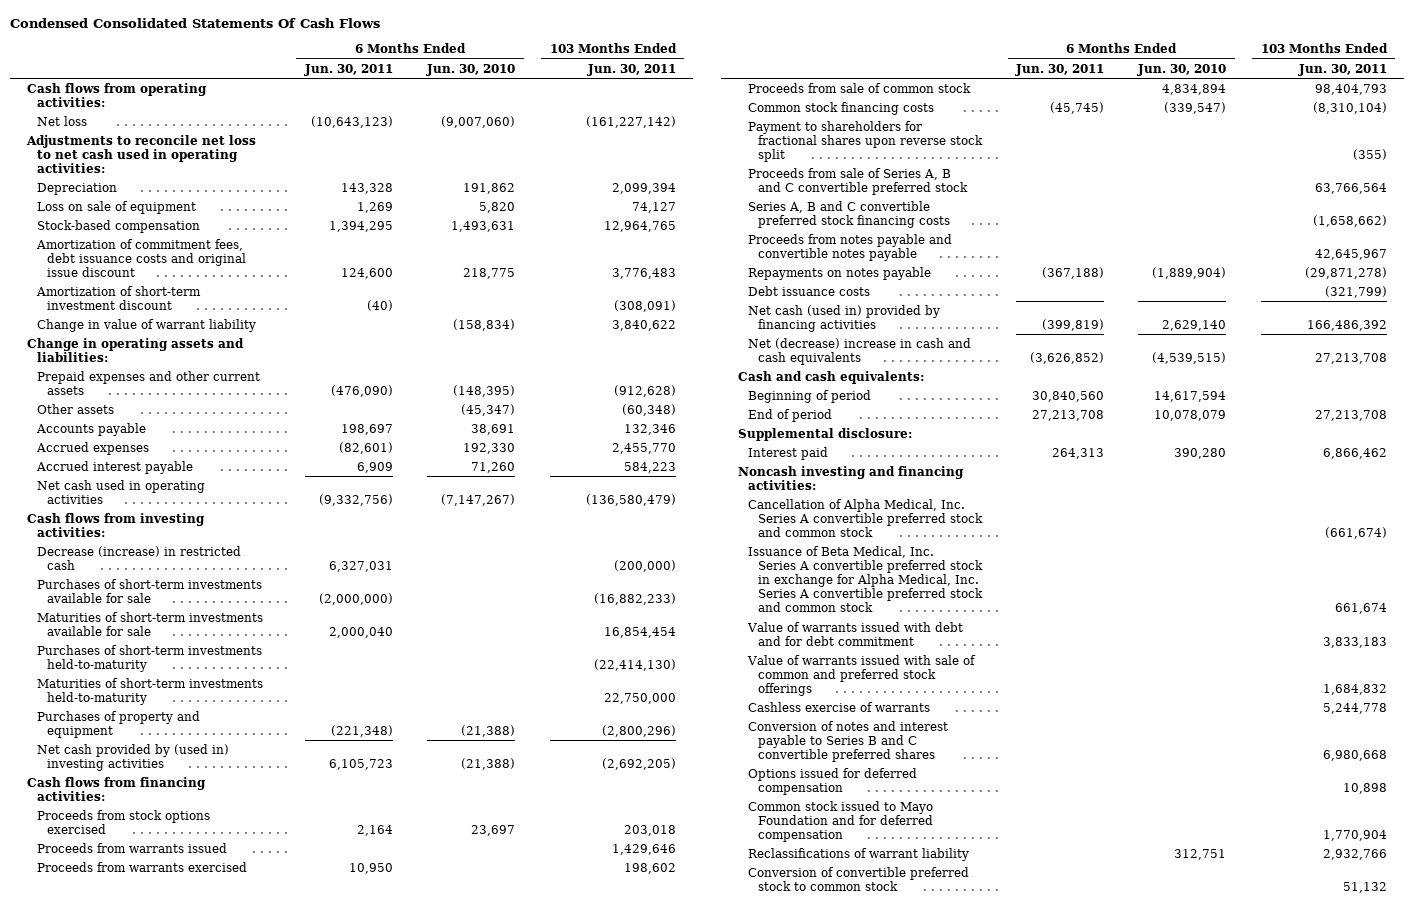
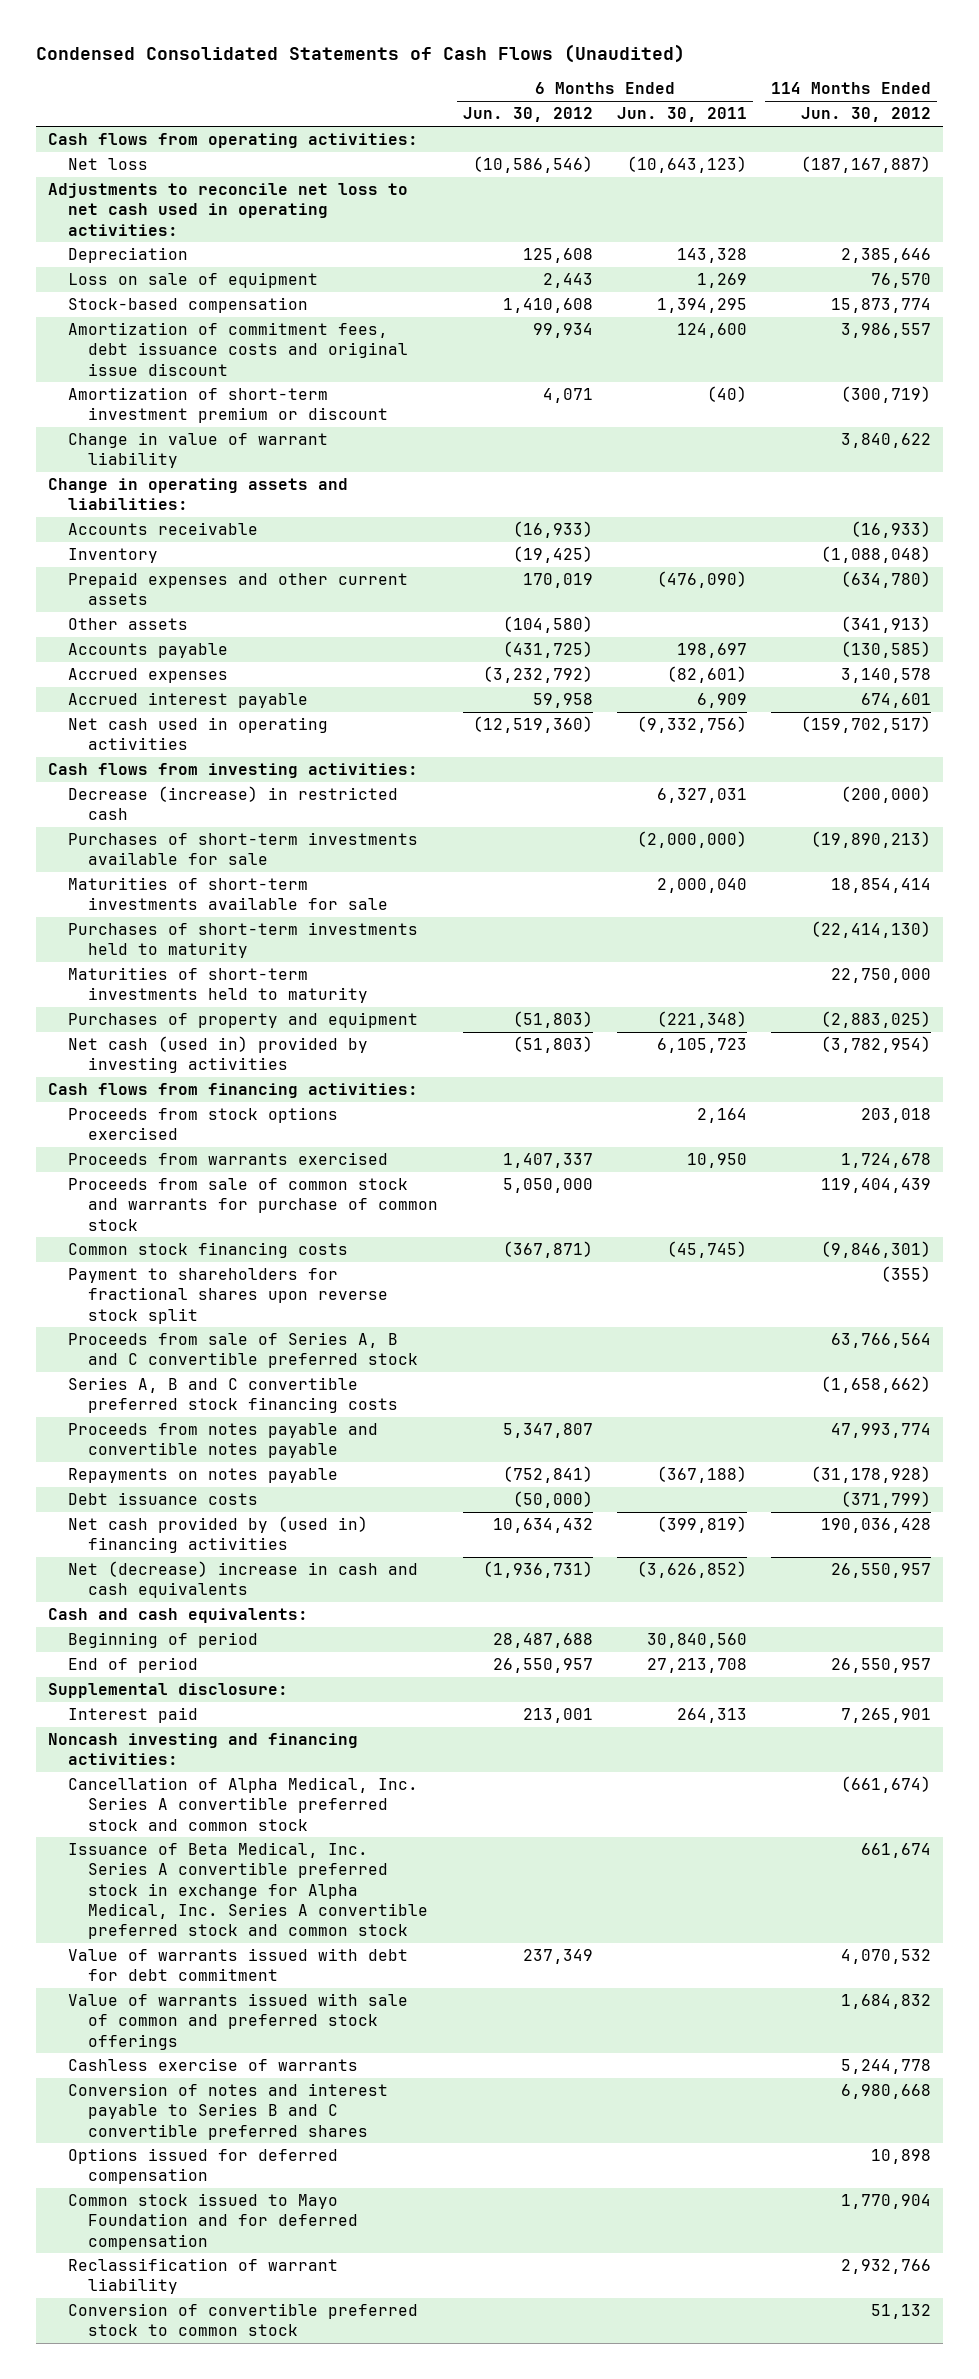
- Condensed Consolidated Statements Of Cash Flows
+ Condensed Consolidated Statements of Cash Flows (Unaudited)
- | 6 Months Ended Jun. 30, 2011 | 6 Months Ended Jun. 30, 2010 | 103 Months Ended Jun. 30, 2011
+ | 6 Months Ended Jun. 30, 2012 | 6 Months Ended Jun. 30, 2011 | 114 Months Ended Jun. 30, 2012
- Amortization of short-term investment discount | (40) | | (308,091)
+ Amortization of short-term investment premium or discount | 4,071 | (40) | (300,719)
+ Accounts receivable | (16,933) | | (16,933)
+ Inventory | (19,425) | | (1,088,048)
- Purchases of short-term investments held-to-maturity | | | (22,414,130)
- Maturities of short-term investments held-to-maturity | | | 22,750,000
+ Purchases of short-term investments held to maturity | | | (22,414,130)
+ Maturities of short-term investments held to maturity | | | 22,750,000
- Net cash provided by (used in) investing activities | 6,105,723 | (21,388) | (2,692,205)
+ Net cash (used in) provided by investing activities | (51,803) | 6,105,723 | (3,782,954)
- Proceeds from warrants issued | | | 1,429,646
- Proceeds from sale of common stock | | 4,834,894 | 98,404,793
+ Proceeds from sale of common stock and warrants for purchase of common stock | 5,050,000 | | 119,404,439
- Net cash (used in) provided by financing activities | (399,819) | 2,629,140 | 166,486,392
+ Net cash provided by (used in) financing activities | 10,634,432 | (399,819) | 190,036,428
- Value of warrants issued with debt and for debt commitment | | | 3,833,183
+ Value of warrants issued with debt for debt commitment | 237,349 | | 4,070,532
- Reclassifications of warrant liability | | 312,751 | 2,932,766
+ Reclassification of warrant liability | | | 2,932,766

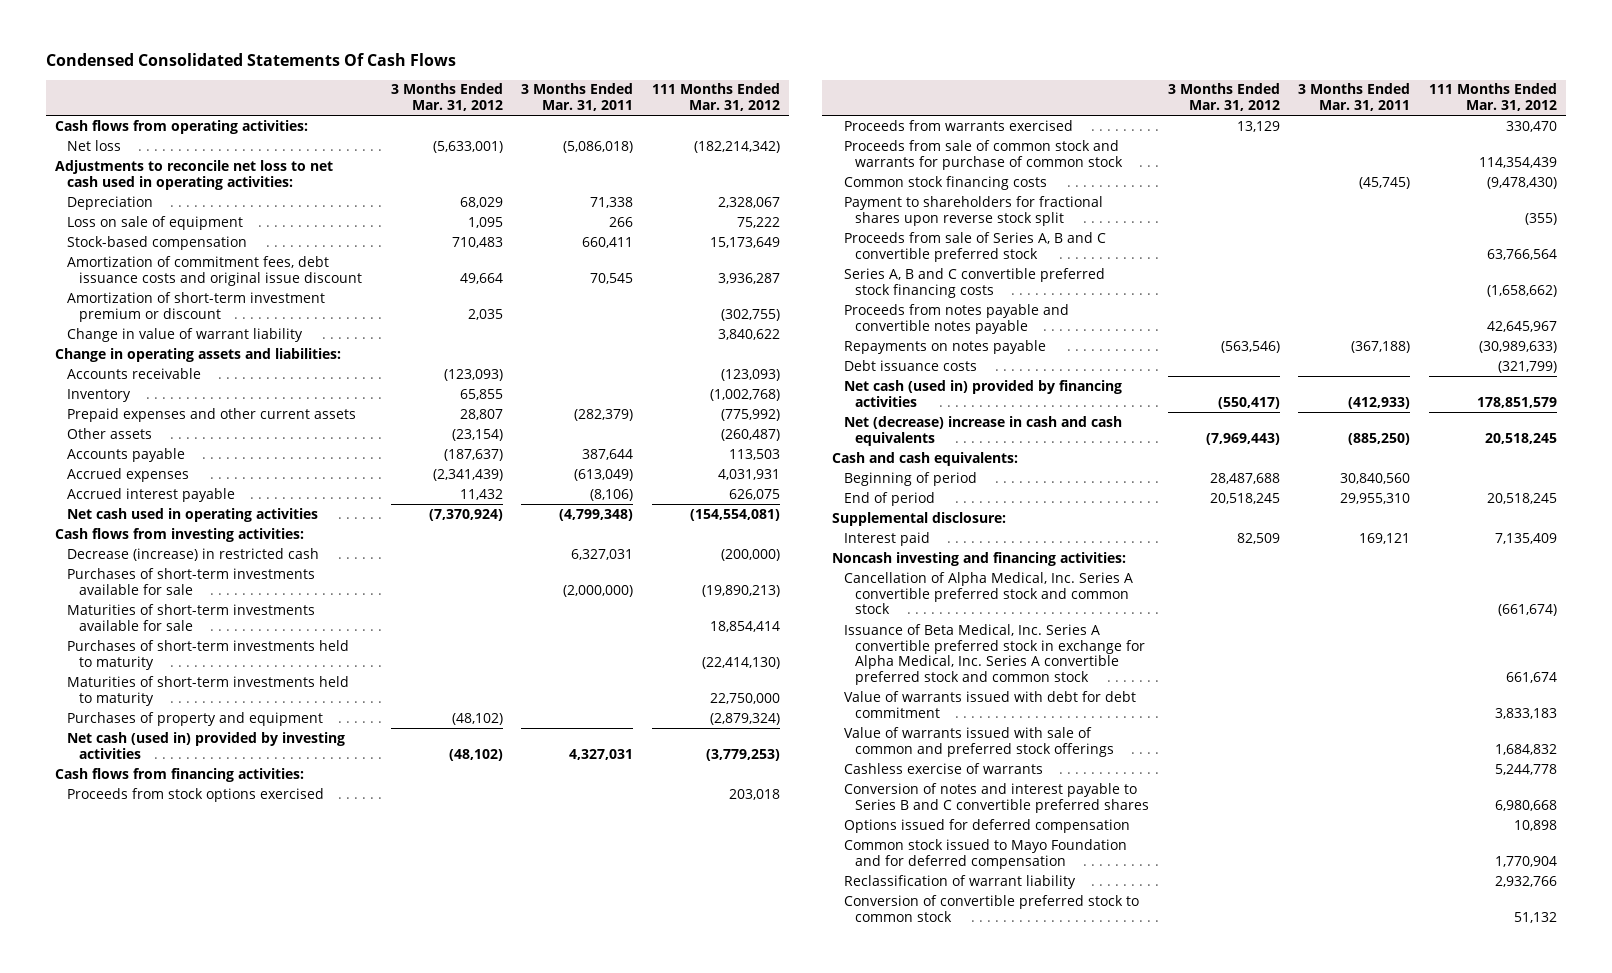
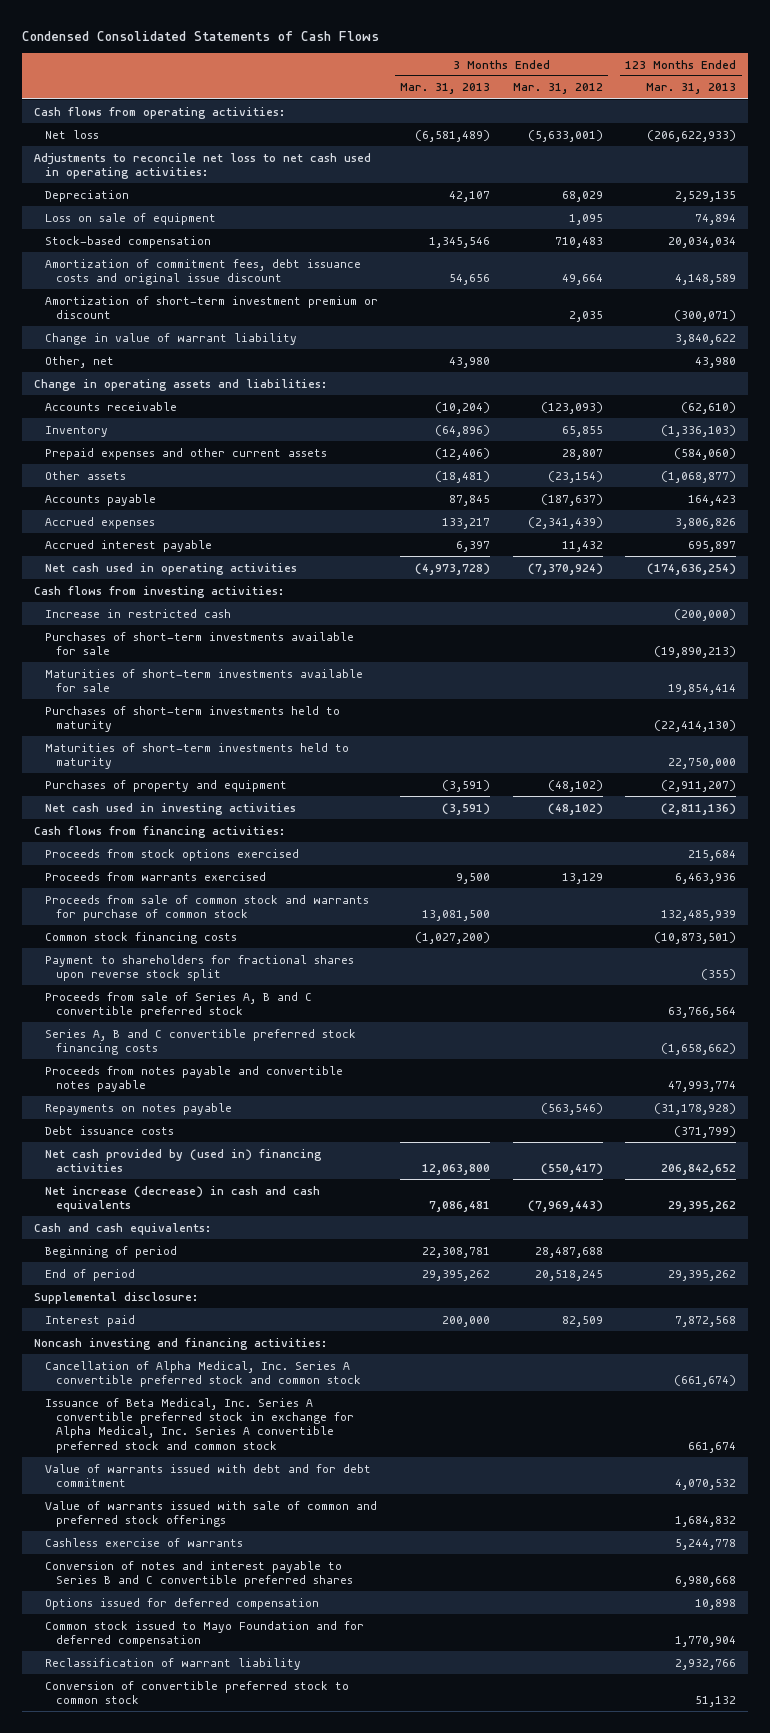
- Condensed Consolidated Statements Of Cash Flows
+ Condensed Consolidated Statements of Cash Flows
- | 3 Months Ended Mar. 31, 2012 | 3 Months Ended Mar. 31, 2011 | 111 Months Ended Mar. 31, 2012
+ | 3 Months Ended Mar. 31, 2013 | 3 Months Ended Mar. 31, 2012 | 123 Months Ended Mar. 31, 2013
+ Other, net | 43,980 | | 43,980
- Decrease (increase) in restricted cash | | 6,327,031 | (200,000)
+ Increase in restricted cash | | | (200,000)
- Net cash (used in) provided by investing activities | (48,102) | 4,327,031 | (3,779,253)
+ Net cash used in investing activities | (3,591) | (48,102) | (2,811,136)
- Net cash (used in) provided by financing activities | (550,417) | (412,933) | 178,851,579
- Net (decrease) increase in cash and cash equivalents | (7,969,443) | (885,250) | 20,518,245
+ Net cash provided by (used in) financing activities | 12,063,800 | (550,417) | 206,842,652
+ Net increase (decrease) in cash and cash equivalents | 7,086,481 | (7,969,443) | 29,395,262
- Value of warrants issued with debt for debt commitment | | | 3,833,183
+ Value of warrants issued with debt and for debt commitment | | | 4,070,532

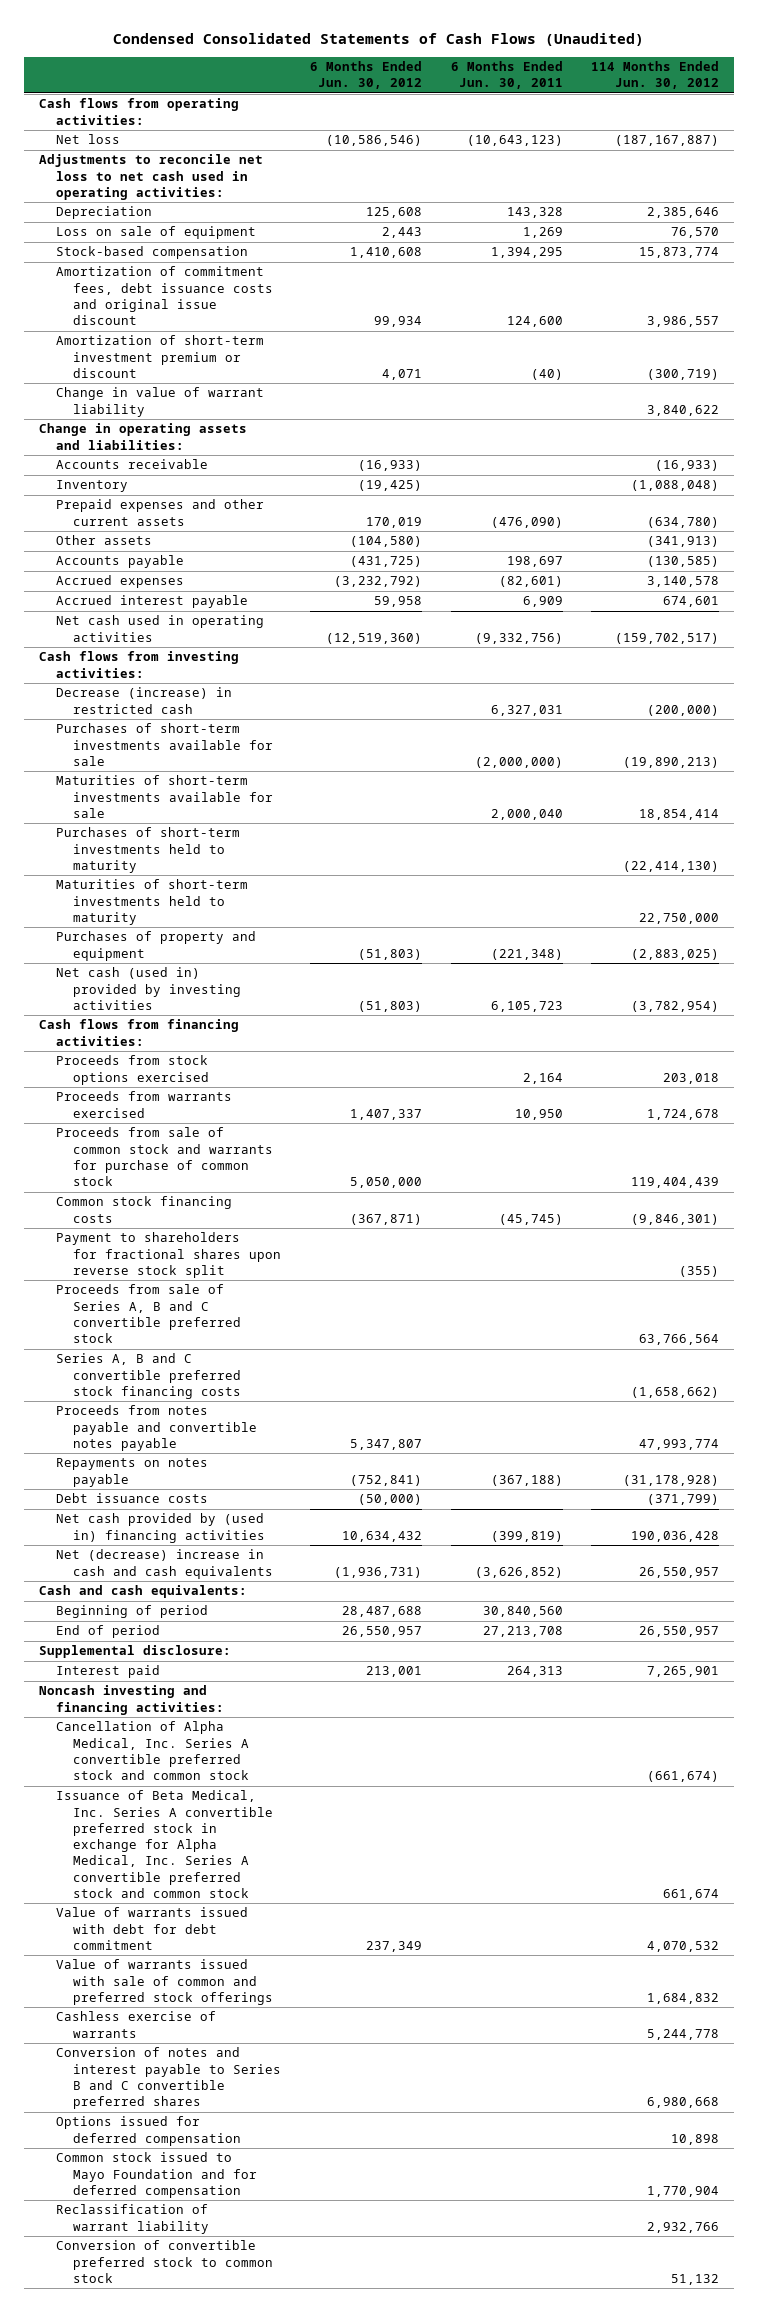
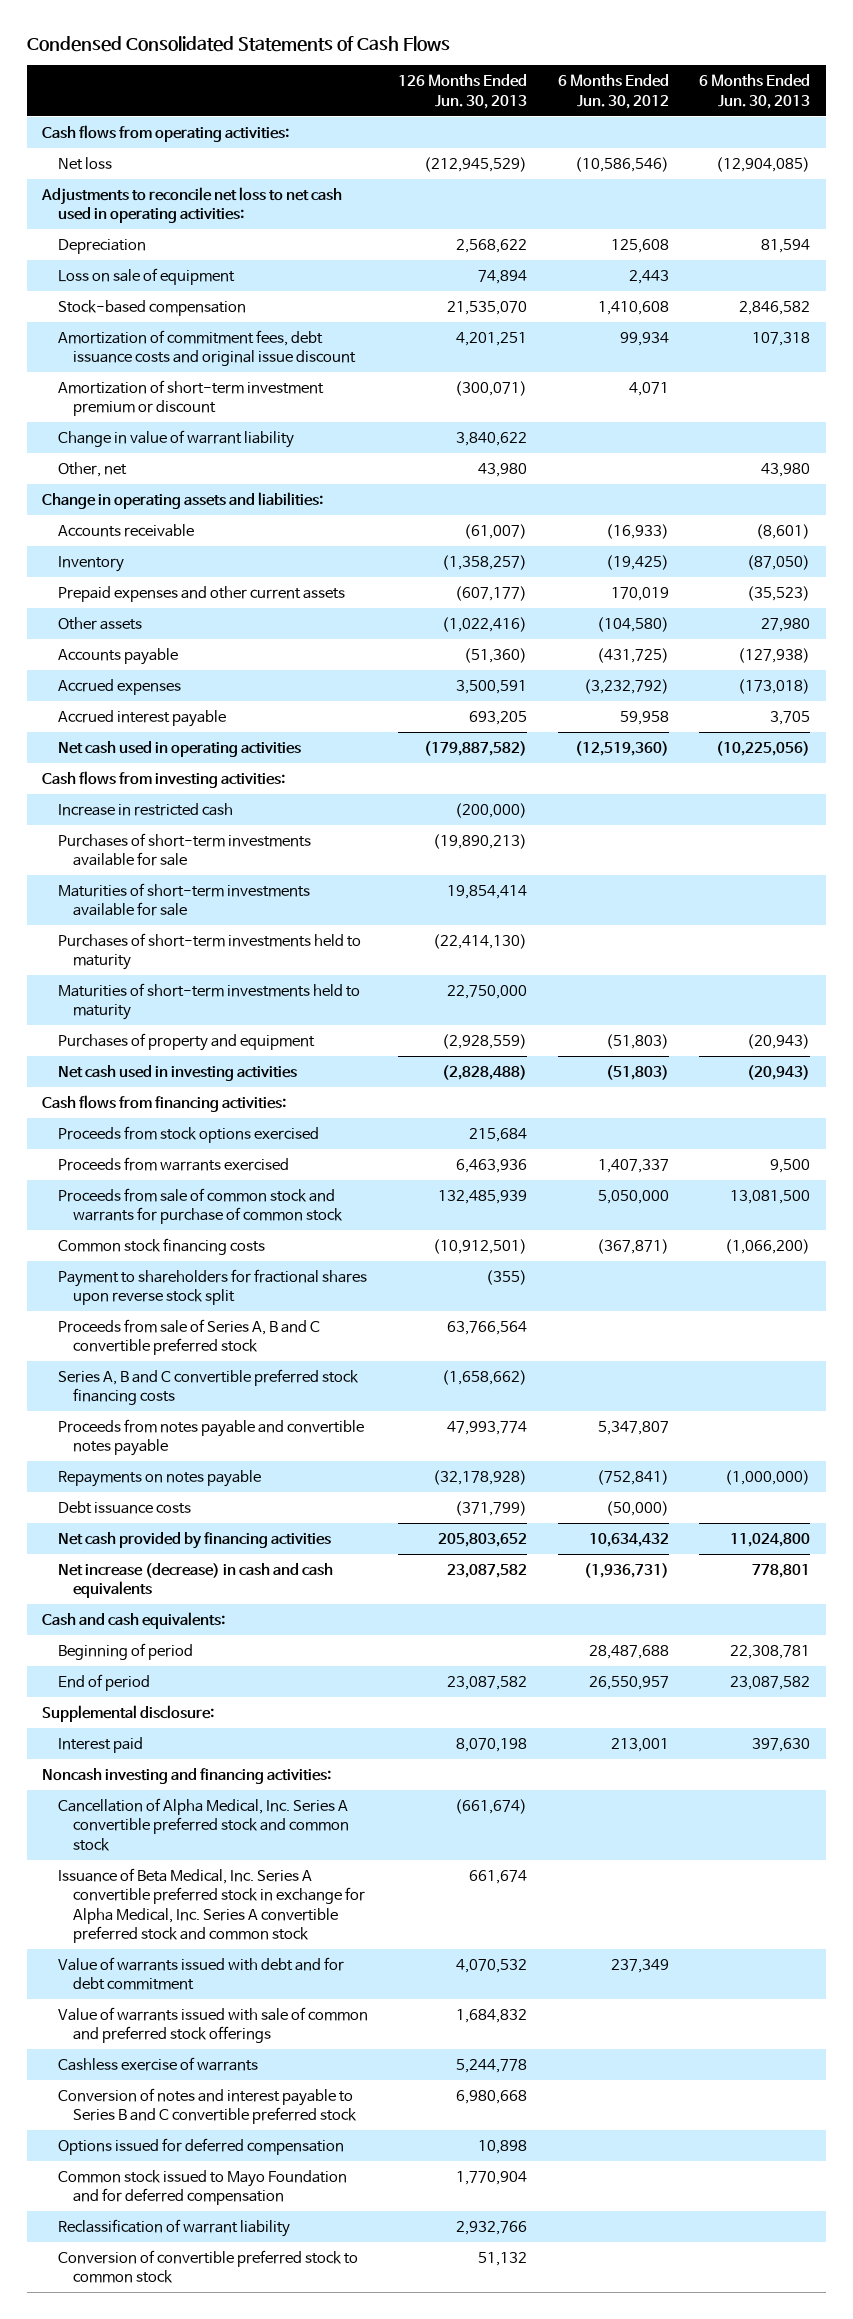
- Condensed Consolidated Statements of Cash Flows (Unaudited)
+ Condensed Consolidated Statements of Cash Flows
- | 6 Months Ended Jun. 30, 2012 | 6 Months Ended Jun. 30, 2011 | 114 Months Ended Jun. 30, 2012
+ | 126 Months Ended Jun. 30, 2013 | 6 Months Ended Jun. 30, 2012 | 6 Months Ended Jun. 30, 2013
+ Other, net | 43,980 | | 43,980
- Decrease (increase) in restricted cash | | 6,327,031 | (200,000)
+ Increase in restricted cash | (200,000) | |
- Net cash (used in) provided by investing activities | (51,803) | 6,105,723 | (3,782,954)
+ Net cash used in investing activities | (2,828,488) | (51,803) | (20,943)
- Net cash provided by (used in) financing activities | 10,634,432 | (399,819) | 190,036,428
- Net (decrease) increase in cash and cash equivalents | (1,936,731) | (3,626,852) | 26,550,957
+ Net cash provided by financing activities | 205,803,652 | 10,634,432 | 11,024,800
+ Net increase (decrease) in cash and cash equivalents | 23,087,582 | (1,936,731) | 778,801
- Value of warrants issued with debt for debt commitment | 237,349 | | 4,070,532
+ Value of warrants issued with debt and for debt commitment | 4,070,532 | 237,349 |
- Conversion of notes and interest payable to Series B and C convertible preferred shares | | | 6,980,668
+ Conversion of notes and interest payable to Series B and C convertible preferred stock | 6,980,668 | |

